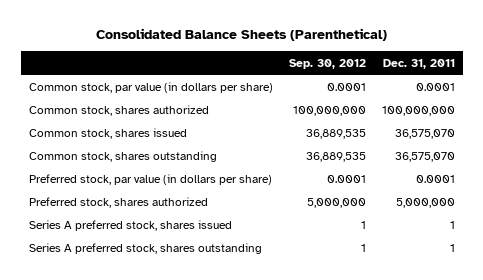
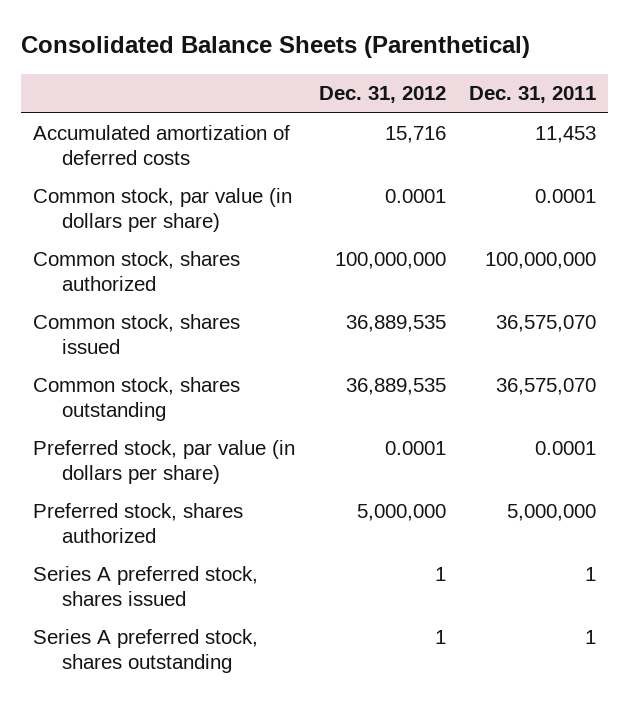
- | Sep. 30, 2012 | Dec. 31, 2011
+ | Dec. 31, 2012 | Dec. 31, 2011
+ Accumulated amortization of deferred costs | 15,716 | 11,453

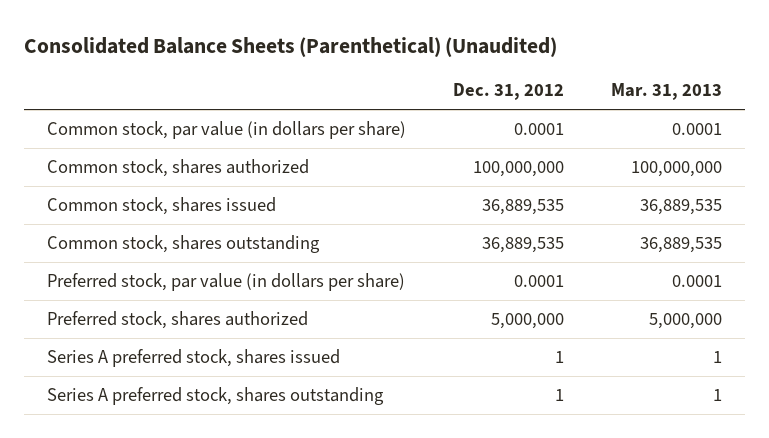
- Consolidated Balance Sheets (Parenthetical)
+ Consolidated Balance Sheets (Parenthetical) (Unaudited)
- | Dec. 31, 2012 | Dec. 31, 2011
+ | Dec. 31, 2012 | Mar. 31, 2013
- Accumulated amortization of deferred costs | 15,716 | 11,453

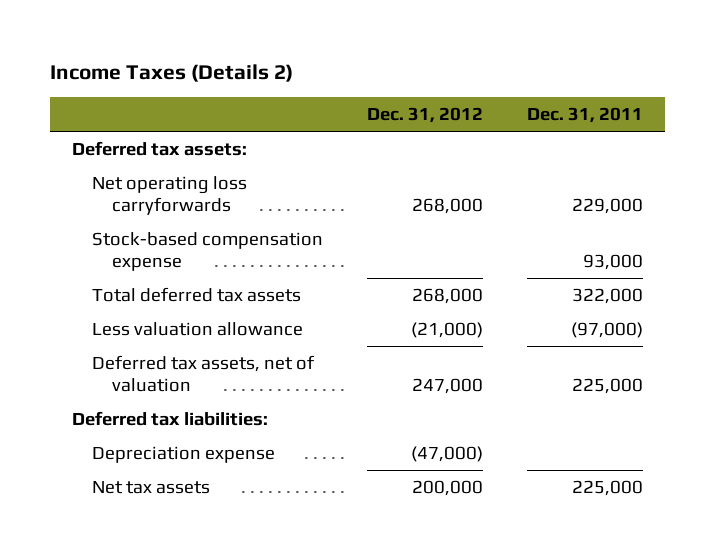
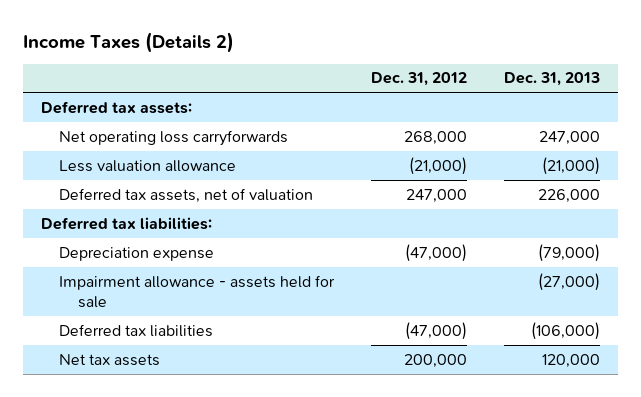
- | Dec. 31, 2012 | Dec. 31, 2011
+ | Dec. 31, 2012 | Dec. 31, 2013
- Stock-based compensation expense | | 93,000
- Total deferred tax assets | 268,000 | 322,000
+ Impairment allowance - assets held for sale | | (27,000)
+ Deferred tax liabilities | (47,000) | (106,000)

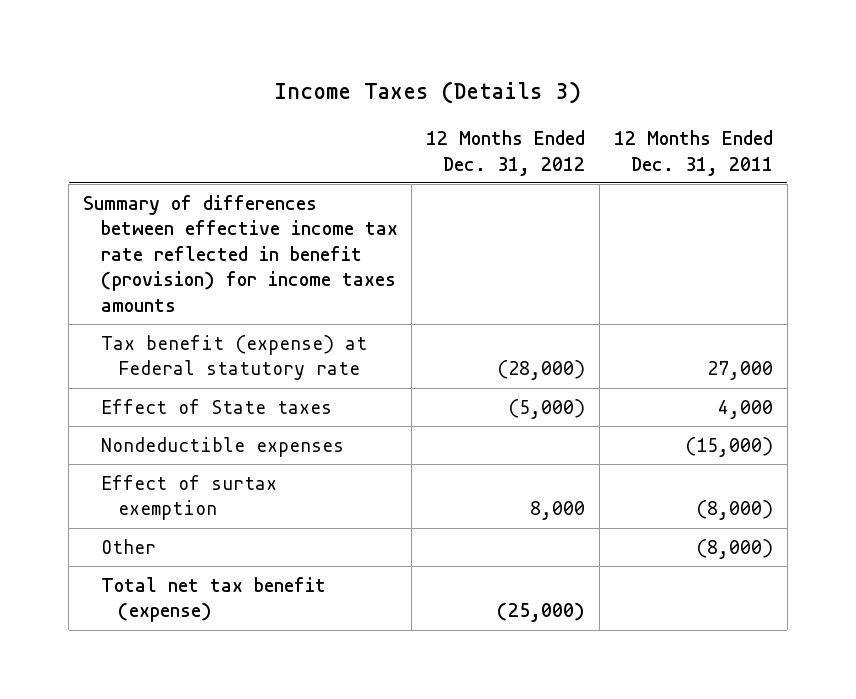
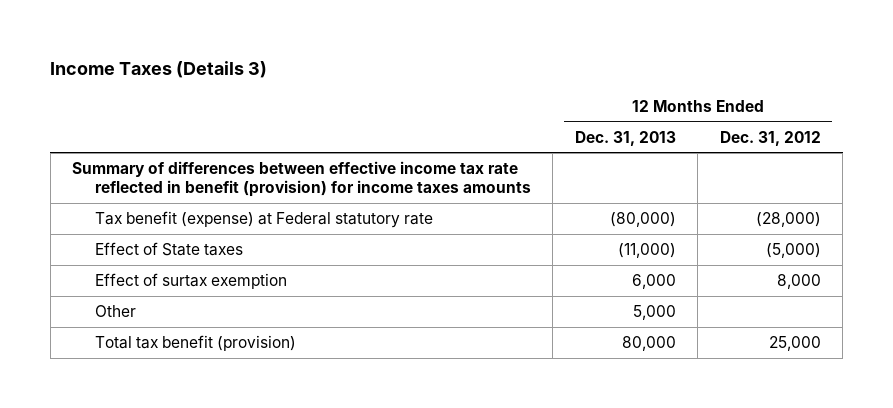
- | 12 Months Ended Dec. 31, 2012 | 12 Months Ended Dec. 31, 2011
+ | 12 Months Ended Dec. 31, 2013 | 12 Months Ended Dec. 31, 2012
- Nondeductible expenses | | (15,000)
- Total net tax benefit (expense) | (25,000) |
+ Total tax benefit (provision) | 80,000 | 25,000

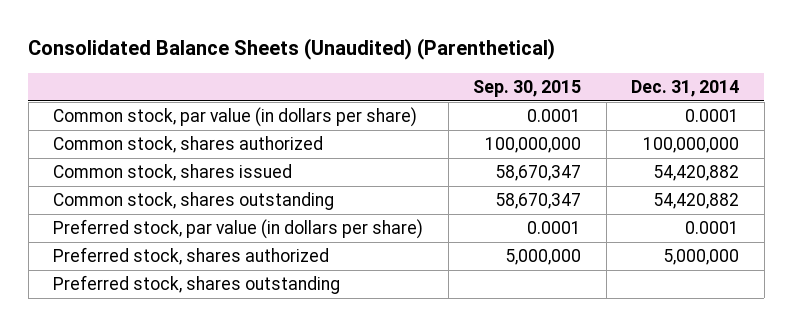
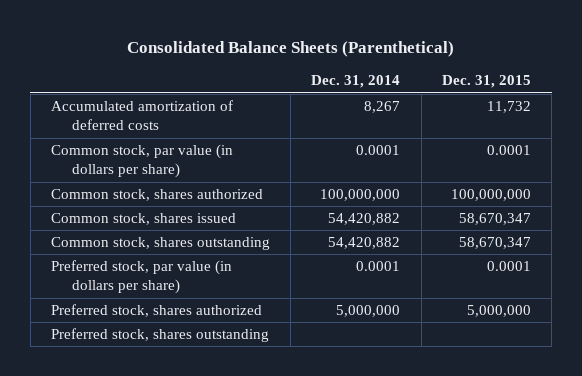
- Consolidated Balance Sheets (Unaudited) (Parenthetical)
+ Consolidated Balance Sheets (Parenthetical)
- | Sep. 30, 2015 | Dec. 31, 2014
+ | Dec. 31, 2014 | Dec. 31, 2015
+ Accumulated amortization of deferred costs | 8,267 | 11,732

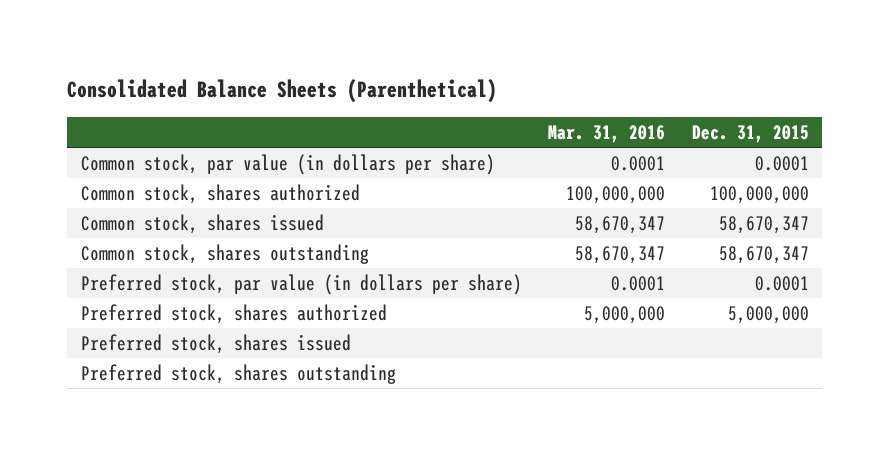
- | Dec. 31, 2014 | Dec. 31, 2015
+ | Mar. 31, 2016 | Dec. 31, 2015
- Accumulated amortization of deferred costs | 8,267 | 11,732
+ Preferred stock, shares issued

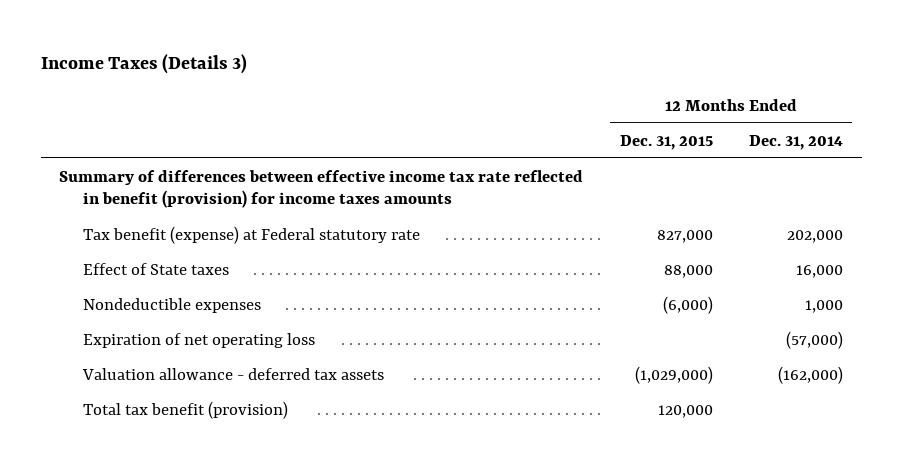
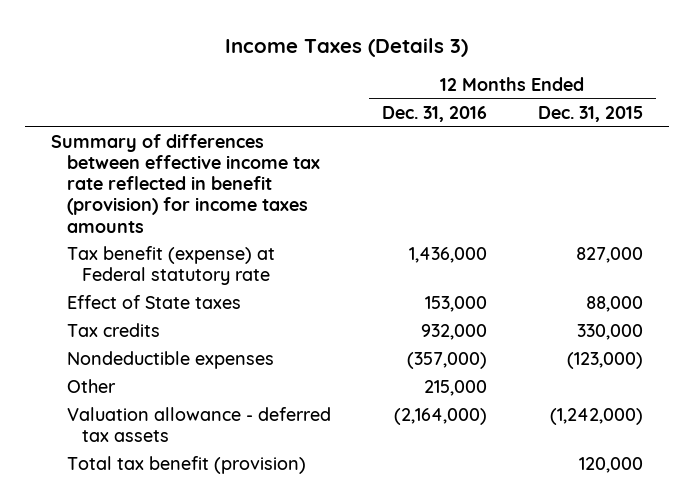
- | 12 Months Ended Dec. 31, 2015 | 12 Months Ended Dec. 31, 2014
+ | 12 Months Ended Dec. 31, 2016 | 12 Months Ended Dec. 31, 2015
- Nondeductible expenses | (6,000) | 1,000
- Expiration of net operating loss | | (57,000)
- Valuation allowance - deferred tax assets | (1,029,000) | (162,000)
+ Tax credits | 932,000 | 330,000
+ Nondeductible expenses | (357,000) | (123,000)
+ Other | 215,000 |
+ Valuation allowance - deferred tax assets | (2,164,000) | (1,242,000)

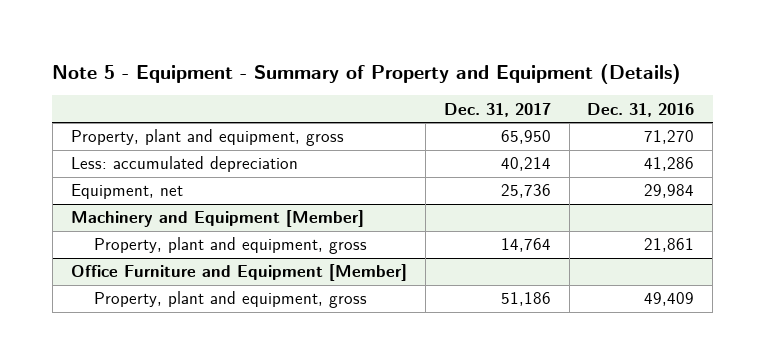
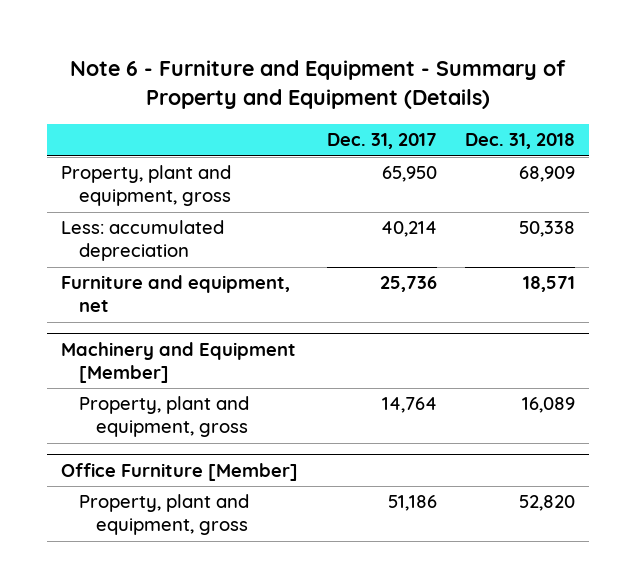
- Note 5 - Equipment - Summary of Property and Equipment (Details)
+ Note 6 - Furniture and Equipment - Summary of Property and Equipment (Details)
- | Dec. 31, 2017 | Dec. 31, 2016
+ | Dec. 31, 2017 | Dec. 31, 2018
- Equipment, net | 25,736 | 29,984
+ Furniture and equipment, net | 25,736 | 18,571
- Office Furniture and Equipment [Member]
+ Office Furniture [Member]

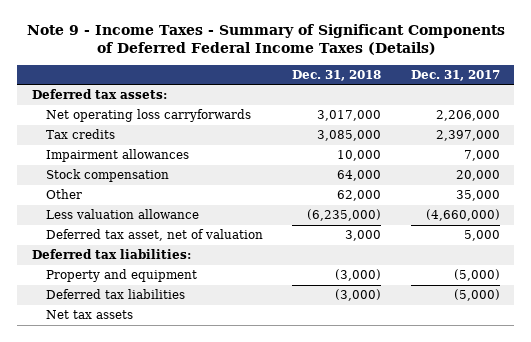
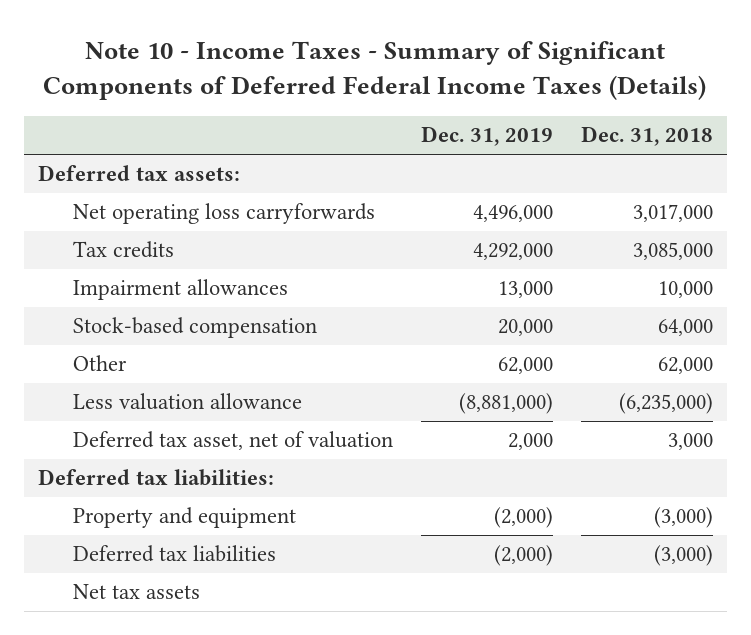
- Note 9 - Income Taxes - Summary of Significant Components of Deferred Federal Income Taxes (Details)
+ Note 10 - Income Taxes - Summary of Significant Components of Deferred Federal Income Taxes (Details)
- | Dec. 31, 2018 | Dec. 31, 2017
+ | Dec. 31, 2019 | Dec. 31, 2018
- Stock compensation | 64,000 | 20,000
+ Stock-based compensation | 20,000 | 64,000

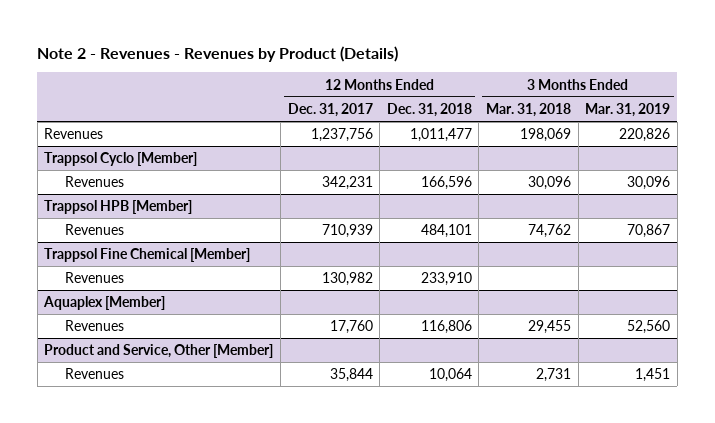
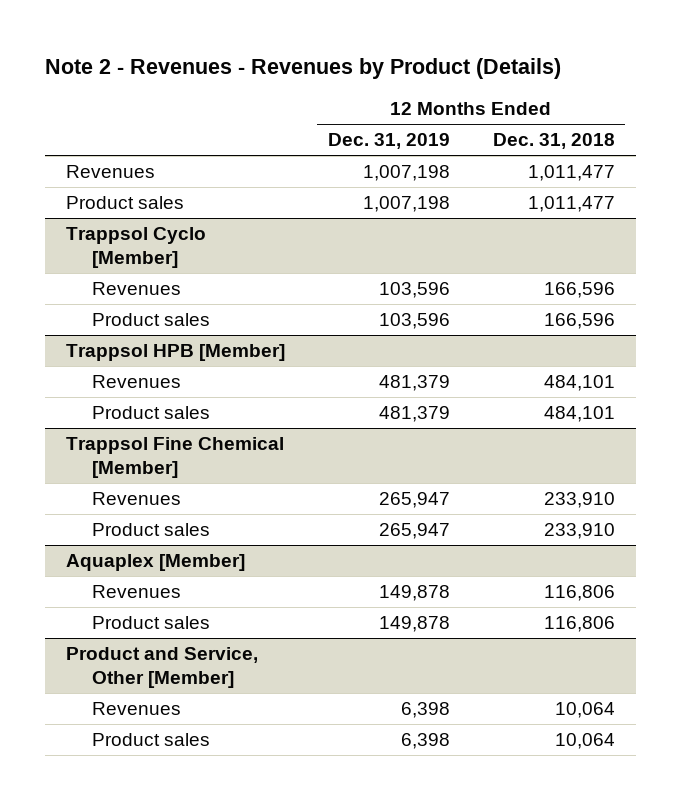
- | 12 Months Ended Dec. 31, 2017 | 12 Months Ended Dec. 31, 2018 | 3 Months Ended Mar. 31, 2018 | 3 Months Ended Mar. 31, 2019
+ | 12 Months Ended Dec. 31, 2019 | 12 Months Ended Dec. 31, 2018
+ Product sales | 1,007,198 | 1,011,477
@ Trappsol Cyclo [Member]
+ Product sales | 103,596 | 166,596
@ Trappsol HPB [Member]
+ Product sales | 481,379 | 484,101
@ Trappsol Fine Chemical [Member]
+ Product sales | 265,947 | 233,910
@ Aquaplex [Member]
+ Product sales | 149,878 | 116,806
@ Product and Service, Other [Member]
+ Product sales | 6,398 | 10,064

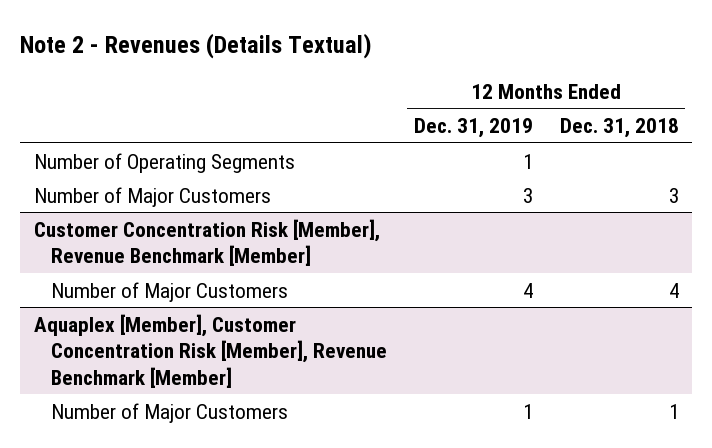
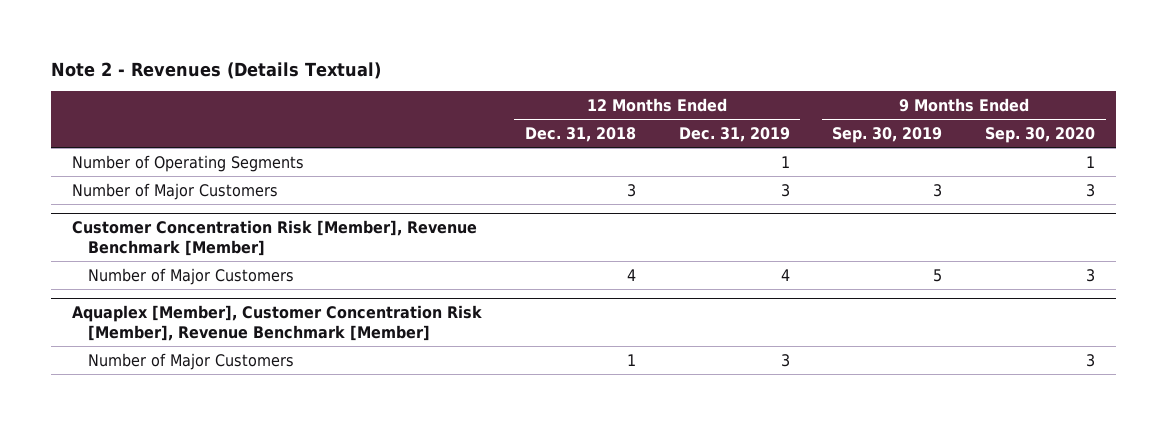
- | 12 Months Ended Dec. 31, 2019 | 12 Months Ended Dec. 31, 2018
+ | 12 Months Ended Dec. 31, 2018 | 12 Months Ended Dec. 31, 2019 | 9 Months Ended Sep. 30, 2019 | 9 Months Ended Sep. 30, 2020
@ Aquaplex [Member], Customer Concentration Risk [Member], Revenue Benchmark [Member]
- Number of Major Customers | 1 | 1
+ Number of Major Customers | 1 | 3 | | 3

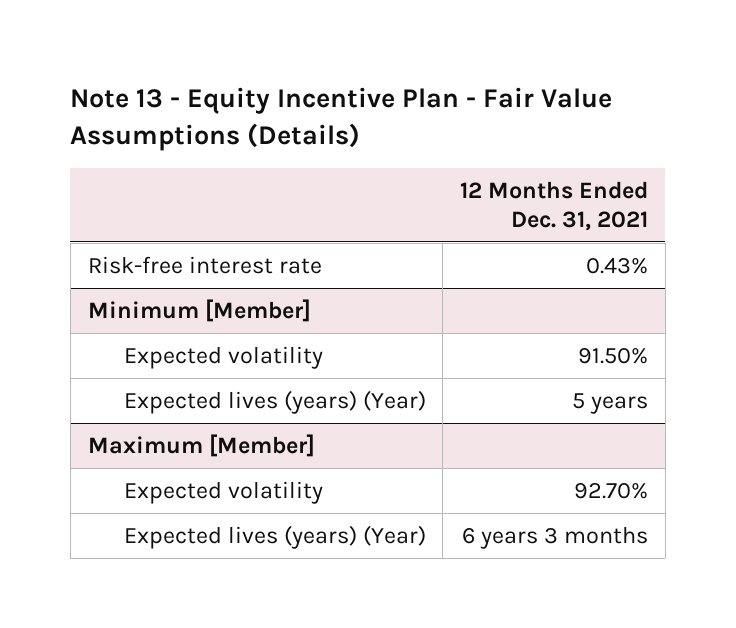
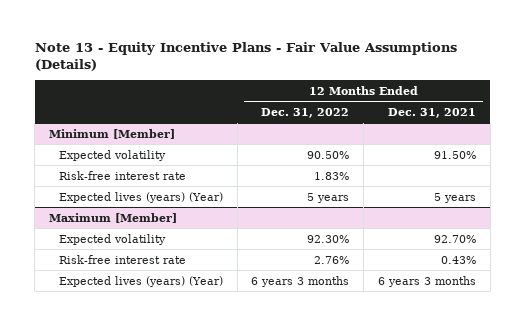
- Note 13 - Equity Incentive Plan - Fair Value Assumptions (Details)
+ Note 13 - Equity Incentive Plans - Fair Value Assumptions (Details)
- | 12 Months Ended Dec. 31, 2021
+ | 12 Months Ended Dec. 31, 2022 | 12 Months Ended Dec. 31, 2021
- Risk-free interest rate | 0.43%
@ Minimum [Member]
+ Risk-free interest rate | 1.83% |
@ Maximum [Member]
+ Risk-free interest rate | 2.76% | 0.43%

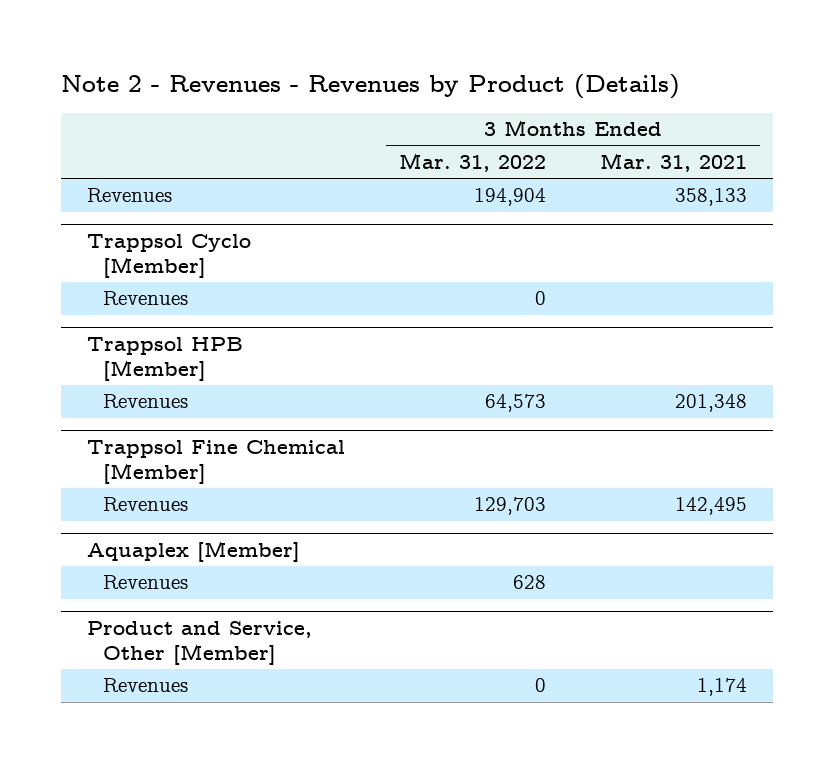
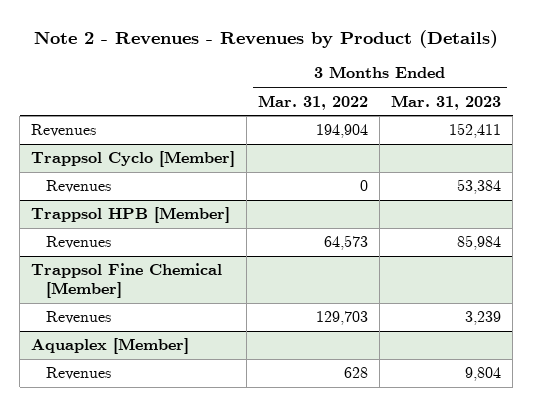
- | 3 Months Ended Mar. 31, 2022 | 3 Months Ended Mar. 31, 2021
+ | 3 Months Ended Mar. 31, 2022 | 3 Months Ended Mar. 31, 2023
- Product and Service, Other [Member]
- Revenues | 0 | 1,174

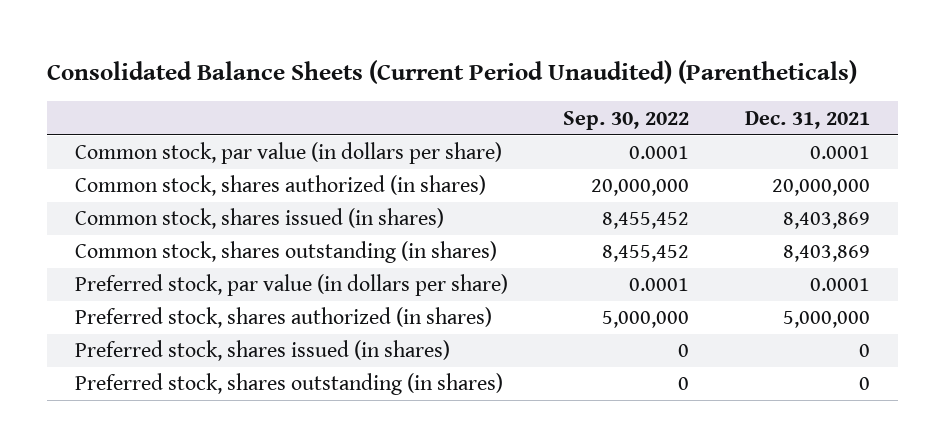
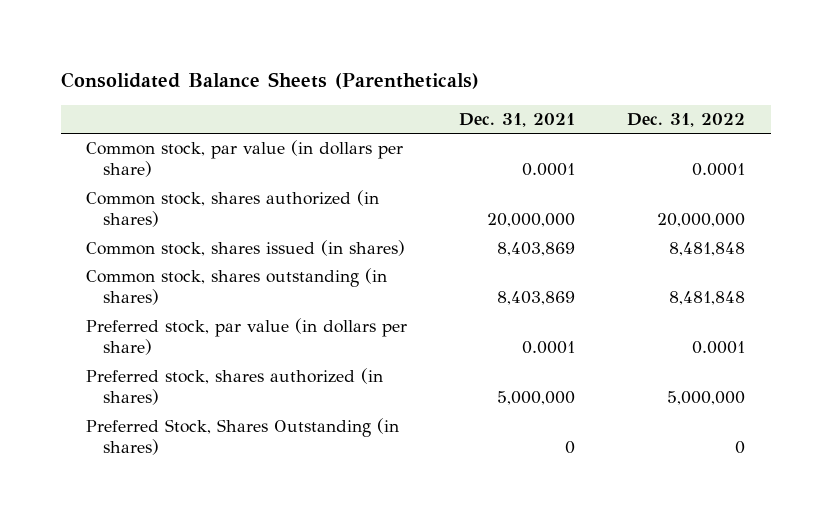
- Consolidated Balance Sheets (Current Period Unaudited) (Parentheticals)
+ Consolidated Balance Sheets (Parentheticals)
- | Sep. 30, 2022 | Dec. 31, 2021
+ | Dec. 31, 2021 | Dec. 31, 2022
- Preferred stock, shares issued (in shares) | 0 | 0
- Preferred stock, shares outstanding (in shares) | 0 | 0
+ Preferred Stock, Shares Outstanding (in shares) | 0 | 0

